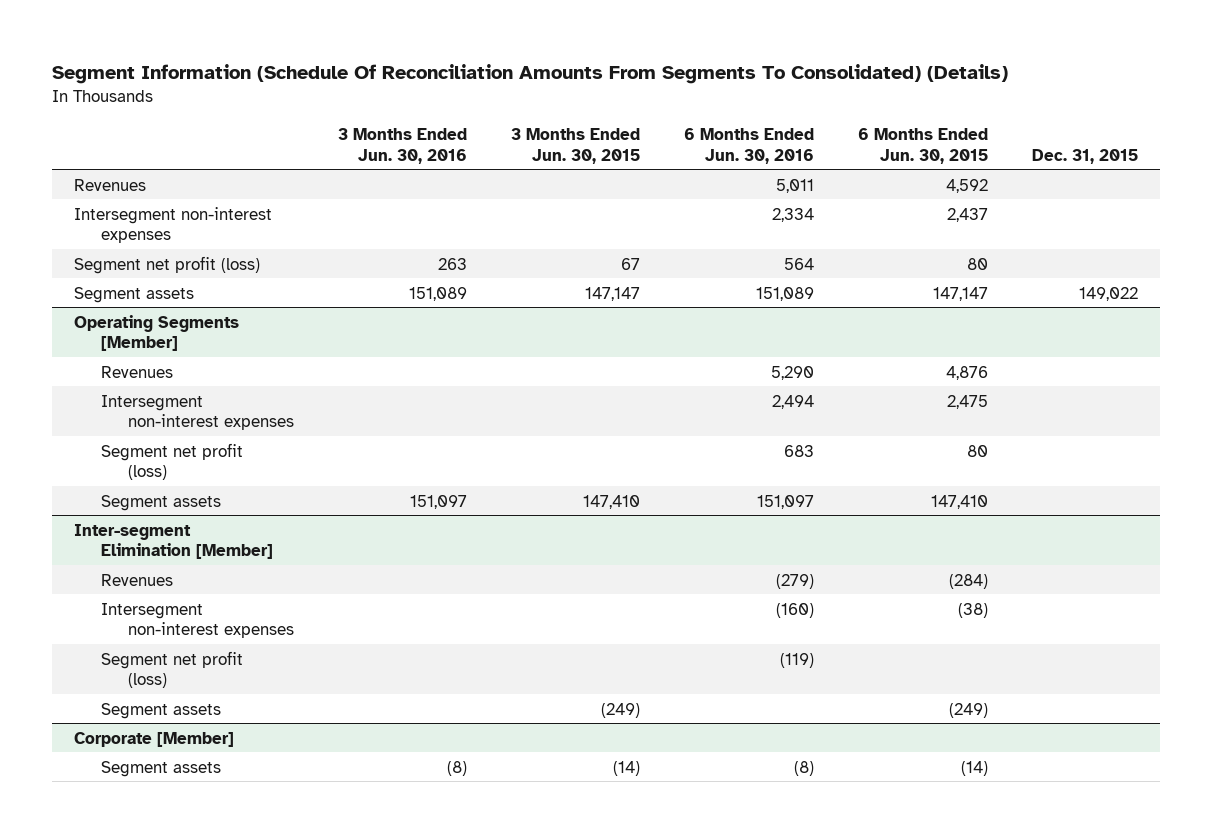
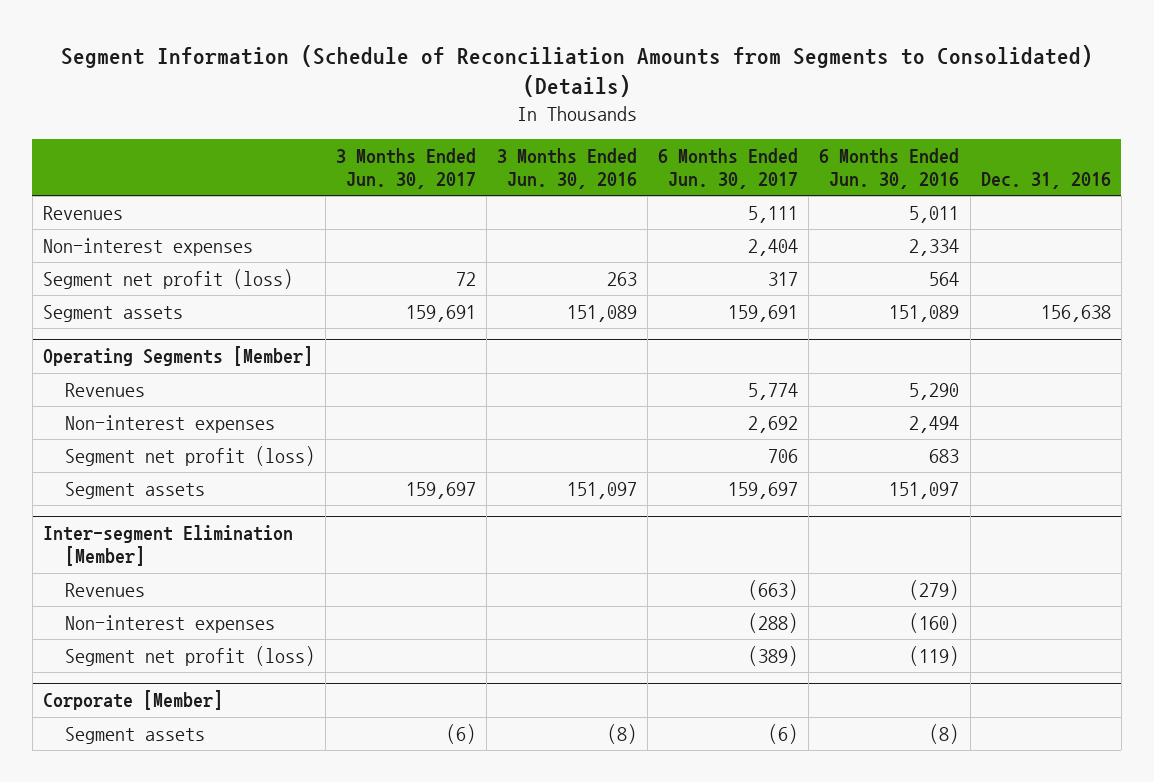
- Segment Information (Schedule Of Reconciliation Amounts From Segments To Consolidated) (Details)
+ Segment Information (Schedule of Reconciliation Amounts from Segments to Consolidated) (Details)
- | 3 Months Ended Jun. 30, 2016 | 3 Months Ended Jun. 30, 2015 | 6 Months Ended Jun. 30, 2016 | 6 Months Ended Jun. 30, 2015 | Dec. 31, 2015
+ | 3 Months Ended Jun. 30, 2017 | 3 Months Ended Jun. 30, 2016 | 6 Months Ended Jun. 30, 2017 | 6 Months Ended Jun. 30, 2016 | Dec. 31, 2016
- Intersegment non-interest expenses | | | 2,334 | 2,437 |
+ Non-interest expenses | | | 2,404 | 2,334 |
@ Operating Segments [Member]
- Intersegment non-interest expenses | | | 2,494 | 2,475 |
+ Non-interest expenses | | | 2,692 | 2,494 |
@ Inter-segment Elimination [Member]
- Intersegment non-interest expenses | | | (160) | (38) |
+ Non-interest expenses | | | (288) | (160) |
- Segment assets | | (249) | | (249) |

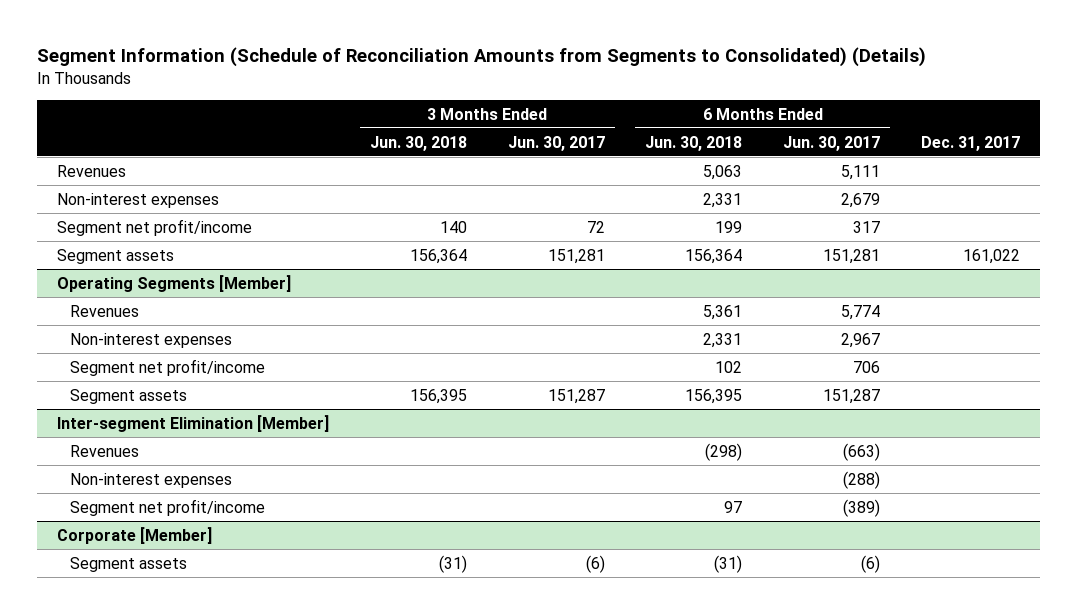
- | 3 Months Ended Jun. 30, 2017 | 3 Months Ended Jun. 30, 2016 | 6 Months Ended Jun. 30, 2017 | 6 Months Ended Jun. 30, 2016 | Dec. 31, 2016
+ | 3 Months Ended Jun. 30, 2018 | 3 Months Ended Jun. 30, 2017 | 6 Months Ended Jun. 30, 2018 | 6 Months Ended Jun. 30, 2017 | Dec. 31, 2017
- Non-interest expenses | | | 2,404 | 2,334 |
- Segment net profit (loss) | 72 | 263 | 317 | 564 |
- Segment assets | 159,691 | 151,089 | 159,691 | 151,089 | 156,638
+ Non-interest expenses | | | 2,331 | 2,679 |
+ Segment net profit/income | 140 | 72 | 199 | 317 |
+ Segment assets | 156,364 | 151,281 | 156,364 | 151,281 | 161,022
@ Operating Segments [Member]
- Non-interest expenses | | | 2,692 | 2,494 |
- Segment net profit (loss) | | | 706 | 683 |
- Segment assets | 159,697 | 151,097 | 159,697 | 151,097 |
+ Non-interest expenses | | | 2,331 | 2,967 |
+ Segment net profit/income | | | 102 | 706 |
+ Segment assets | 156,395 | 151,287 | 156,395 | 151,287 |
@ Inter-segment Elimination [Member]
- Segment net profit (loss) | | | (389) | (119) |
+ Segment net profit/income | | | 97 | (389) |

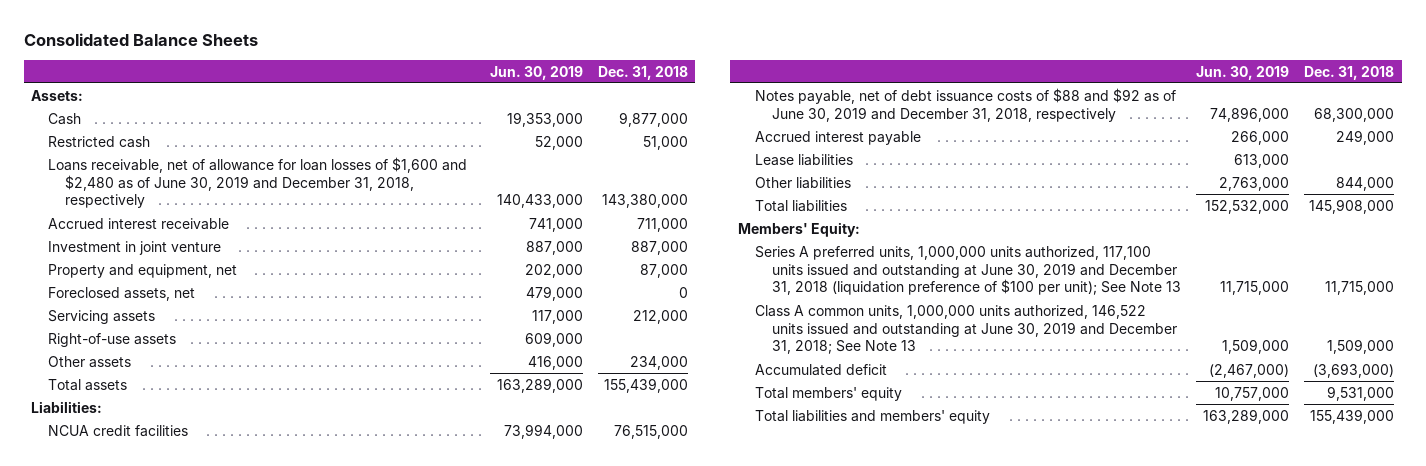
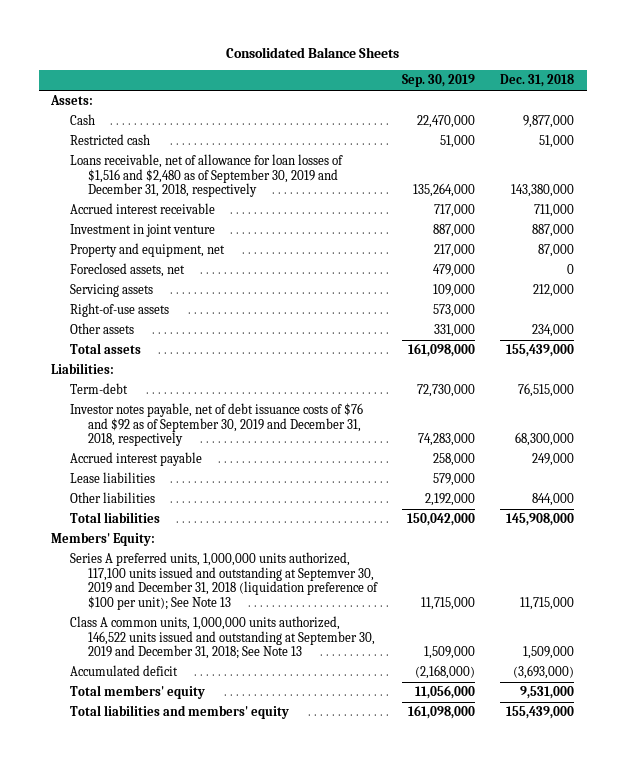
- | Jun. 30, 2019 | Dec. 31, 2018
+ | Sep. 30, 2019 | Dec. 31, 2018
- Loans receivable, net of allowance for loan losses of $1,600 and $2,480 as of June 30, 2019 and December 31, 2018, respectively | 140,433,000 | 143,380,000
+ Loans receivable, net of allowance for loan losses of $1,516 and $2,480 as of September 30, 2019 and December 31, 2018, respectively | 135,264,000 | 143,380,000
- NCUA credit facilities | 73,994,000 | 76,515,000
- Notes payable, net of debt issuance costs of $88 and $92 as of June 30, 2019 and December 31, 2018, respectively | 74,896,000 | 68,300,000
+ Term-debt | 72,730,000 | 76,515,000
+ Investor notes payable, net of debt issuance costs of $76 and $92 as of September 30, 2019 and December 31, 2018, respectively | 74,283,000 | 68,300,000
- Series A preferred units, 1,000,000 units authorized, 117,100 units issued and outstanding at June 30, 2019 and December 31, 2018 (liquidation preference of $100 per unit); See Note 13 | 11,715,000 | 11,715,000
- Class A common units, 1,000,000 units authorized, 146,522 units issued and outstanding at June 30, 2019 and December 31, 2018; See Note 13 | 1,509,000 | 1,509,000
+ Series A preferred units, 1,000,000 units authorized, 117,100 units issued and outstanding at Septemver 30, 2019 and December 31, 2018 (liquidation preference of $100 per unit); See Note 13 | 11,715,000 | 11,715,000
+ Class A common units, 1,000,000 units authorized, 146,522 units issued and outstanding at September 30, 2019 and December 31, 2018; See Note 13 | 1,509,000 | 1,509,000

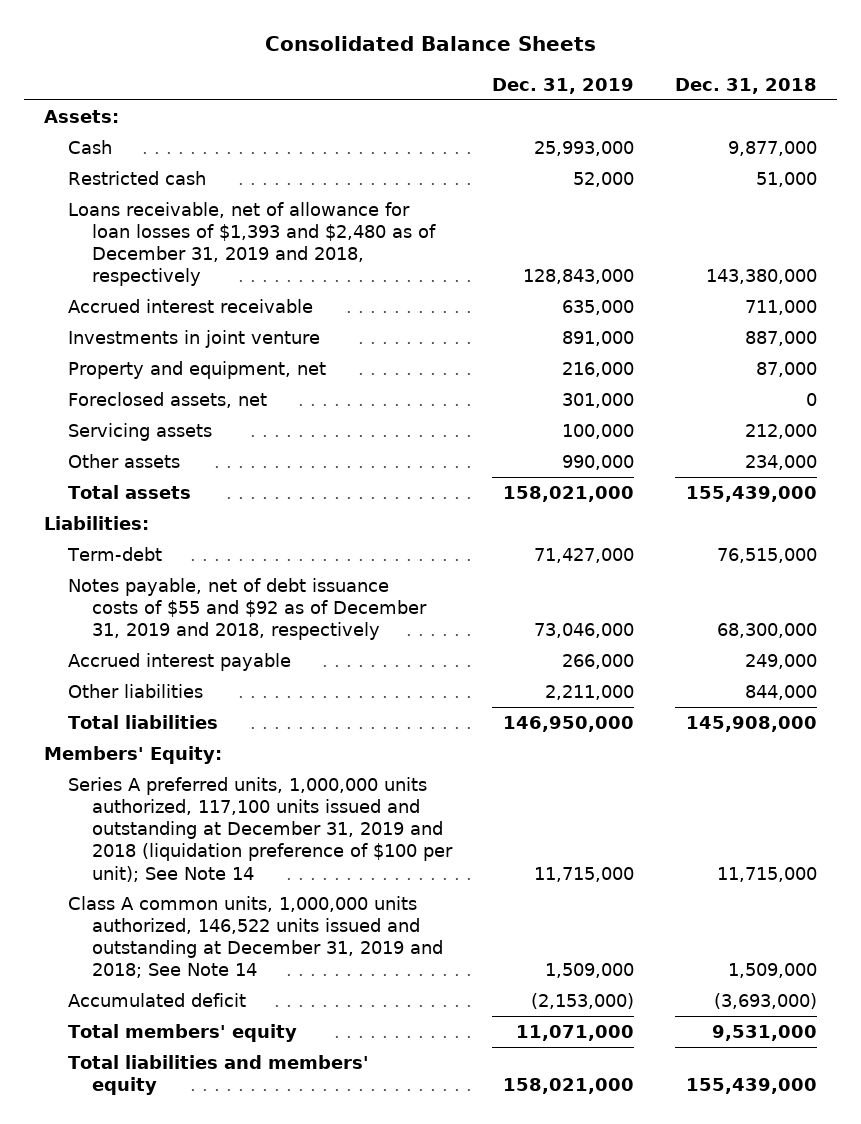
- | Sep. 30, 2019 | Dec. 31, 2018
+ | Dec. 31, 2019 | Dec. 31, 2018
- Loans receivable, net of allowance for loan losses of $1,516 and $2,480 as of September 30, 2019 and December 31, 2018, respectively | 135,264,000 | 143,380,000
+ Loans receivable, net of allowance for loan losses of $1,393 and $2,480 as of December 31, 2019 and 2018, respectively | 128,843,000 | 143,380,000
- Investment in joint venture | 887,000 | 887,000
+ Investments in joint venture | 891,000 | 887,000
- Right-of-use assets | 573,000 |
- Investor notes payable, net of debt issuance costs of $76 and $92 as of September 30, 2019 and December 31, 2018, respectively | 74,283,000 | 68,300,000
+ Notes payable, net of debt issuance costs of $55 and $92 as of December 31, 2019 and 2018, respectively | 73,046,000 | 68,300,000
- Lease liabilities | 579,000 |
- Series A preferred units, 1,000,000 units authorized, 117,100 units issued and outstanding at Septemver 30, 2019 and December 31, 2018 (liquidation preference of $100 per unit); See Note 13 | 11,715,000 | 11,715,000
- Class A common units, 1,000,000 units authorized, 146,522 units issued and outstanding at September 30, 2019 and December 31, 2018; See Note 13 | 1,509,000 | 1,509,000
+ Series A preferred units, 1,000,000 units authorized, 117,100 units issued and outstanding at December 31, 2019 and 2018 (liquidation preference of $100 per unit); See Note 14 | 11,715,000 | 11,715,000
+ Class A common units, 1,000,000 units authorized, 146,522 units issued and outstanding at December 31, 2019 and 2018; See Note 14 | 1,509,000 | 1,509,000

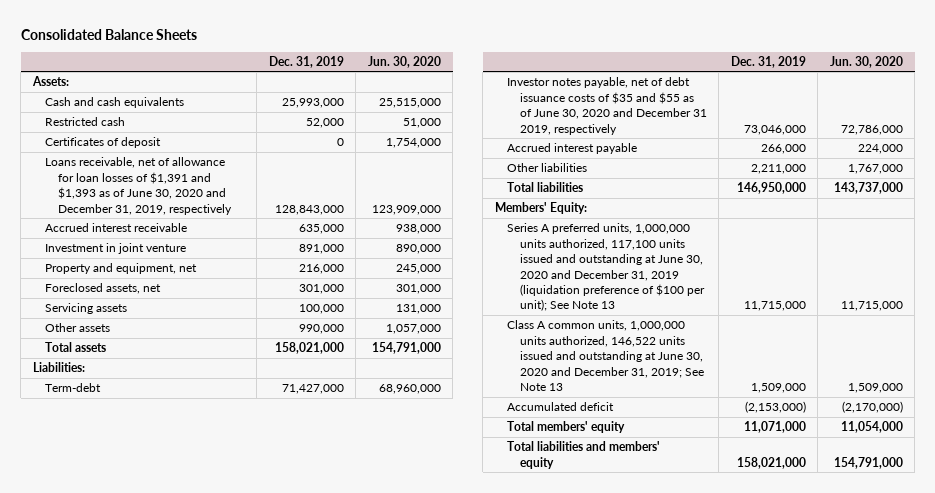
- | Dec. 31, 2019 | Dec. 31, 2018
+ | Dec. 31, 2019 | Jun. 30, 2020
- Cash | 25,993,000 | 9,877,000
+ Cash and cash equivalents | 25,993,000 | 25,515,000
- Loans receivable, net of allowance for loan losses of $1,393 and $2,480 as of December 31, 2019 and 2018, respectively | 128,843,000 | 143,380,000
+ Certificates of deposit | 0 | 1,754,000
+ Loans receivable, net of allowance for loan losses of $1,391 and $1,393 as of June 30, 2020 and December 31, 2019, respectively | 128,843,000 | 123,909,000
- Investments in joint venture | 891,000 | 887,000
+ Investment in joint venture | 891,000 | 890,000
- Notes payable, net of debt issuance costs of $55 and $92 as of December 31, 2019 and 2018, respectively | 73,046,000 | 68,300,000
+ Investor notes payable, net of debt issuance costs of $35 and $55 as of June 30, 2020 and December 31 2019, respectively | 73,046,000 | 72,786,000
- Series A preferred units, 1,000,000 units authorized, 117,100 units issued and outstanding at December 31, 2019 and 2018 (liquidation preference of $100 per unit); See Note 14 | 11,715,000 | 11,715,000
- Class A common units, 1,000,000 units authorized, 146,522 units issued and outstanding at December 31, 2019 and 2018; See Note 14 | 1,509,000 | 1,509,000
+ Series A preferred units, 1,000,000 units authorized, 117,100 units issued and outstanding at June 30, 2020 and December 31, 2019 (liquidation preference of $100 per unit); See Note 13 | 11,715,000 | 11,715,000
+ Class A common units, 1,000,000 units authorized, 146,522 units issued and outstanding at June 30, 2020 and December 31, 2019; See Note 13 | 1,509,000 | 1,509,000

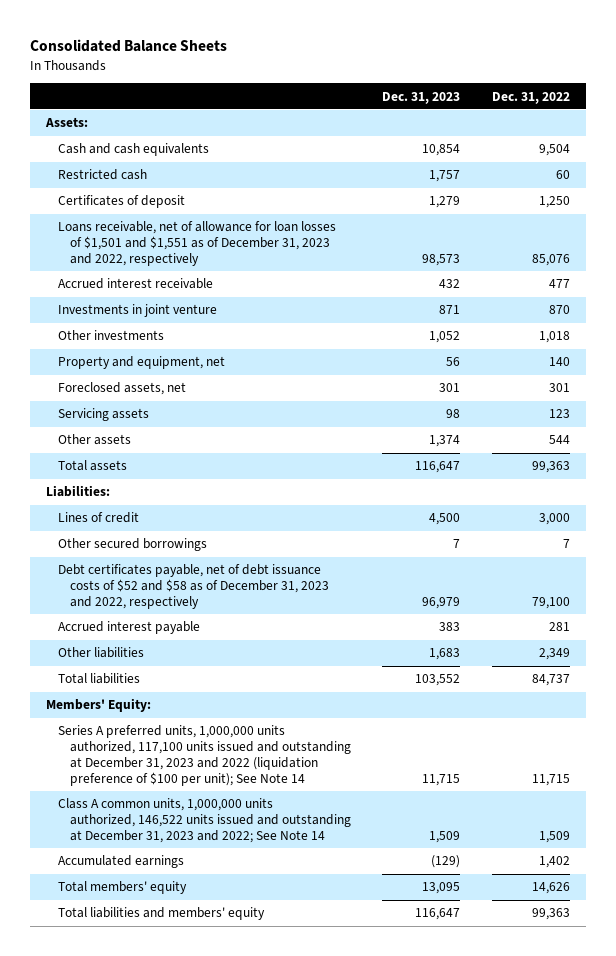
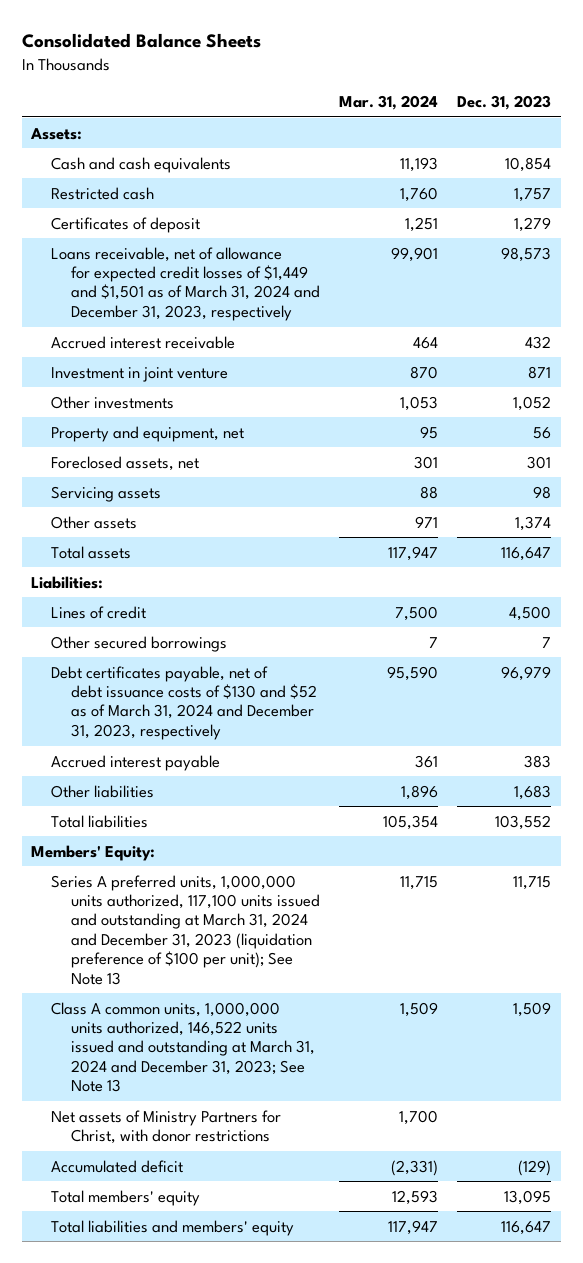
- | Dec. 31, 2023 | Dec. 31, 2022
+ | Mar. 31, 2024 | Dec. 31, 2023
- Loans receivable, net of allowance for loan losses of $1,501 and $1,551 as of December 31, 2023 and 2022, respectively | 98,573 | 85,076
+ Loans receivable, net of allowance for expected credit losses of $1,449 and $1,501 as of March 31, 2024 and December 31, 2023, respectively | 99,901 | 98,573
- Investments in joint venture | 871 | 870
+ Investment in joint venture | 870 | 871
- Debt certificates payable, net of debt issuance costs of $52 and $58 as of December 31, 2023 and 2022, respectively | 96,979 | 79,100
+ Debt certificates payable, net of debt issuance costs of $130 and $52 as of March 31, 2024 and December 31, 2023, respectively | 95,590 | 96,979
- Series A preferred units, 1,000,000 units authorized, 117,100 units issued and outstanding at December 31, 2023 and 2022 (liquidation preference of $100 per unit); See Note 14 | 11,715 | 11,715
- Class A common units, 1,000,000 units authorized, 146,522 units issued and outstanding at December 31, 2023 and 2022; See Note 14 | 1,509 | 1,509
- Accumulated earnings | (129) | 1,402
+ Series A preferred units, 1,000,000 units authorized, 117,100 units issued and outstanding at March 31, 2024 and December 31, 2023 (liquidation preference of $100 per unit); See Note 13 | 11,715 | 11,715
+ Class A common units, 1,000,000 units authorized, 146,522 units issued and outstanding at March 31, 2024 and December 31, 2023; See Note 13 | 1,509 | 1,509
+ Net assets of Ministry Partners for Christ, with donor restrictions | 1,700 |
+ Accumulated deficit | (2,331) | (129)

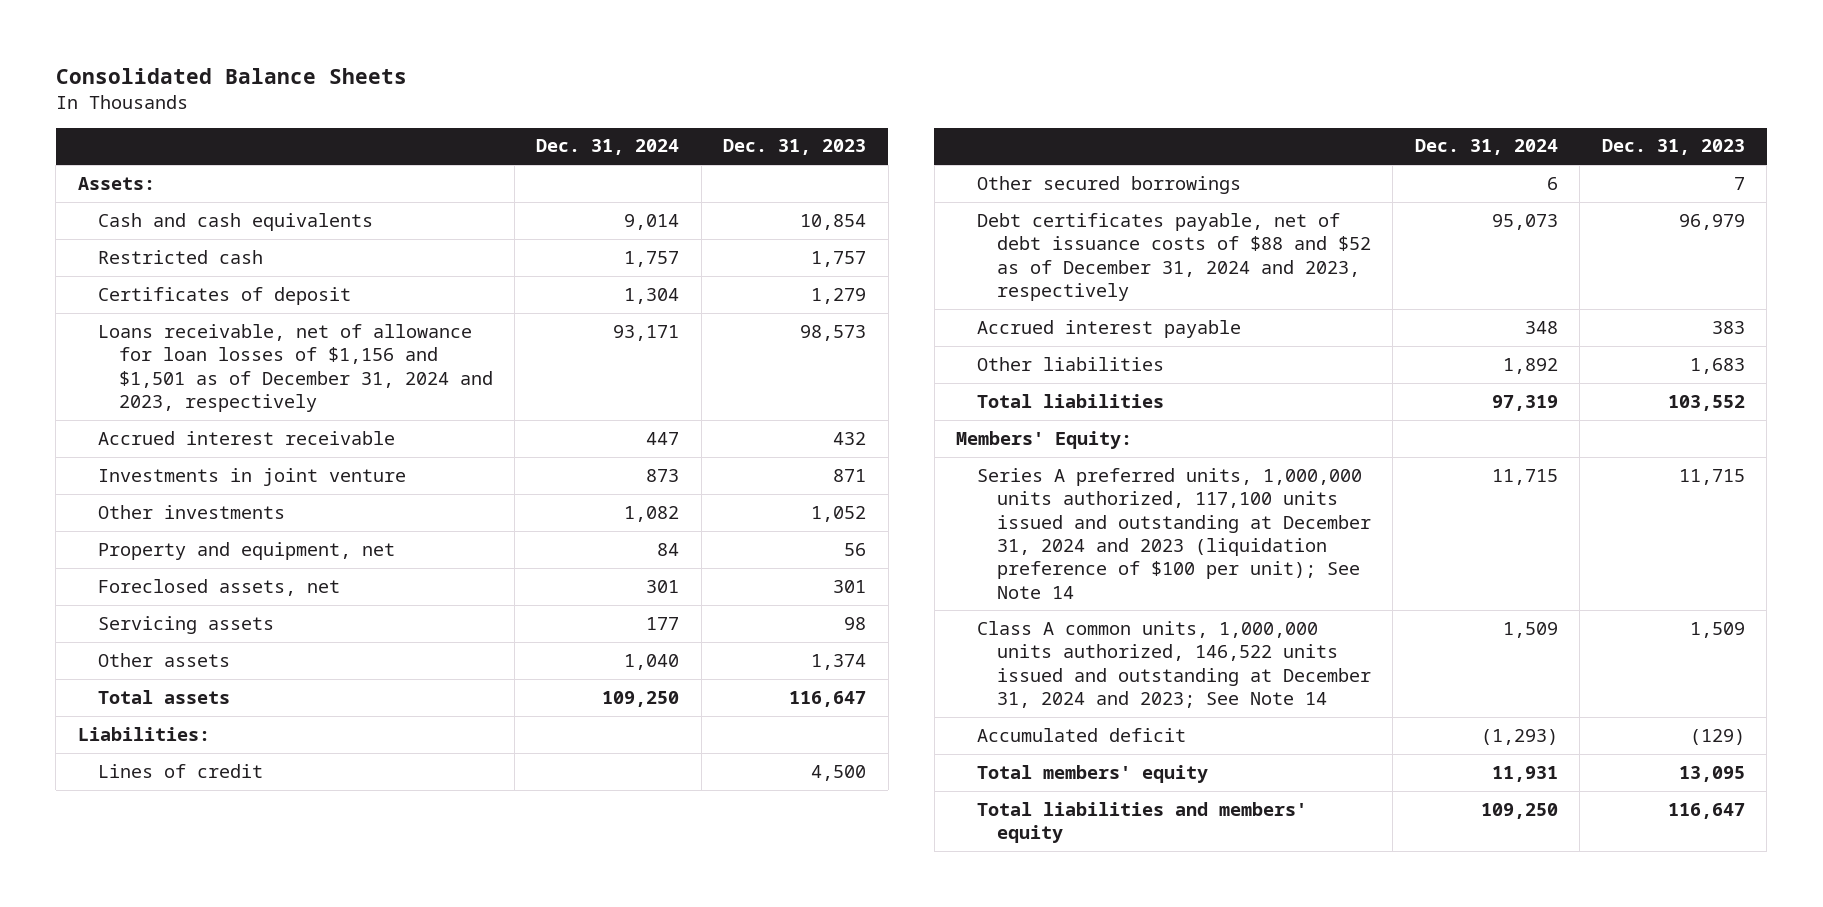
- | Mar. 31, 2024 | Dec. 31, 2023
+ | Dec. 31, 2024 | Dec. 31, 2023
- Loans receivable, net of allowance for expected credit losses of $1,449 and $1,501 as of March 31, 2024 and December 31, 2023, respectively | 99,901 | 98,573
+ Loans receivable, net of allowance for loan losses of $1,156 and $1,501 as of December 31, 2024 and 2023, respectively | 93,171 | 98,573
- Investment in joint venture | 870 | 871
+ Investments in joint venture | 873 | 871
- Debt certificates payable, net of debt issuance costs of $130 and $52 as of March 31, 2024 and December 31, 2023, respectively | 95,590 | 96,979
+ Debt certificates payable, net of debt issuance costs of $88 and $52 as of December 31, 2024 and 2023, respectively | 95,073 | 96,979
- Series A preferred units, 1,000,000 units authorized, 117,100 units issued and outstanding at March 31, 2024 and December 31, 2023 (liquidation preference of $100 per unit); See Note 13 | 11,715 | 11,715
- Class A common units, 1,000,000 units authorized, 146,522 units issued and outstanding at March 31, 2024 and December 31, 2023; See Note 13 | 1,509 | 1,509
- Net assets of Ministry Partners for Christ, with donor restrictions | 1,700 |
+ Series A preferred units, 1,000,000 units authorized, 117,100 units issued and outstanding at December 31, 2024 and 2023 (liquidation preference of $100 per unit); See Note 14 | 11,715 | 11,715
+ Class A common units, 1,000,000 units authorized, 146,522 units issued and outstanding at December 31, 2024 and 2023; See Note 14 | 1,509 | 1,509

